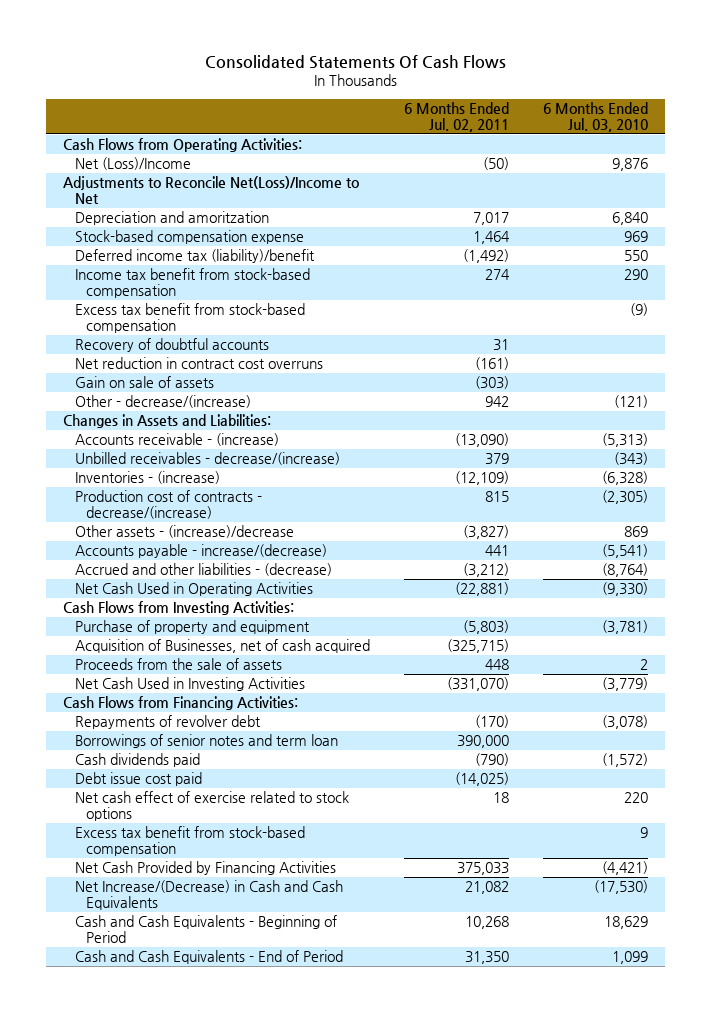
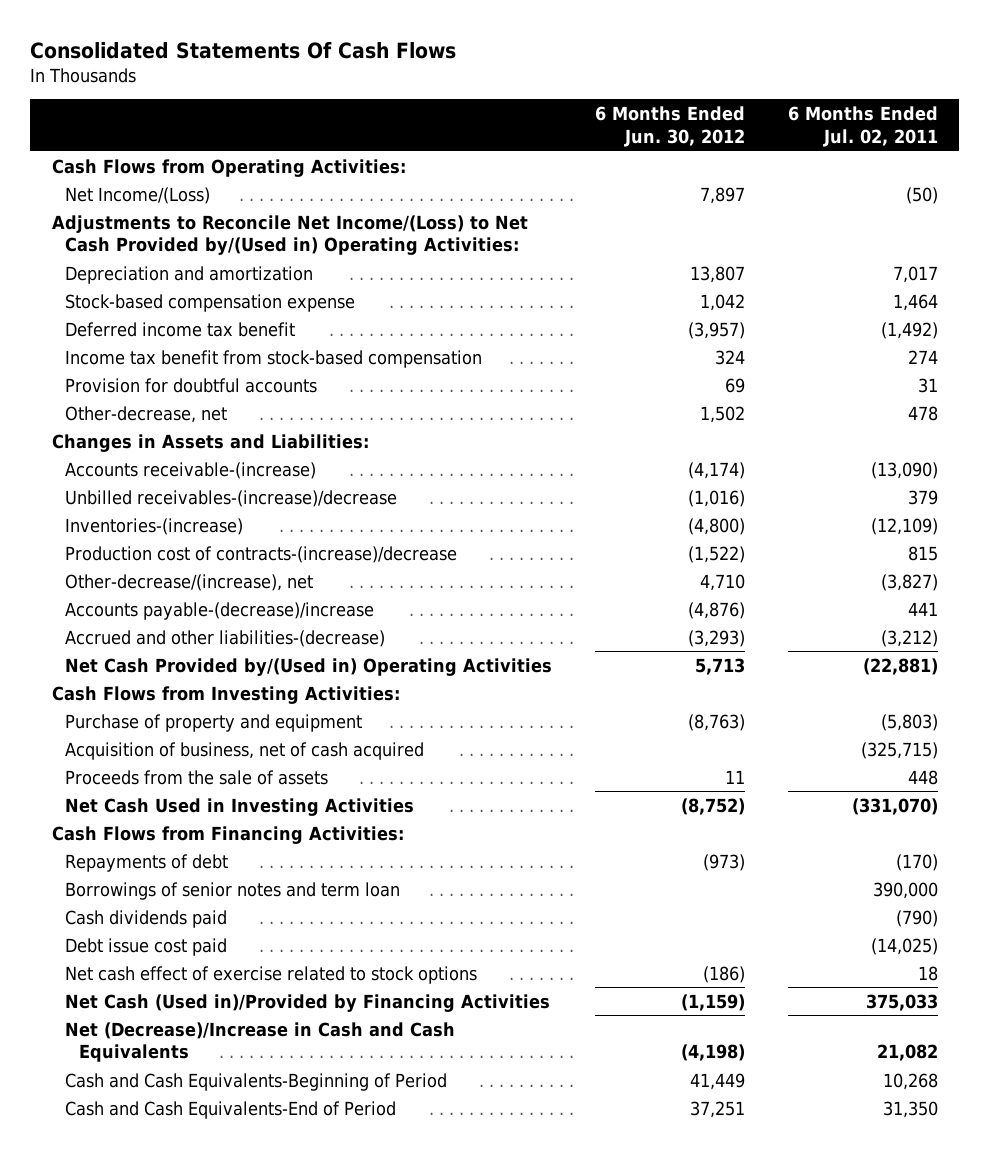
- | 6 Months Ended Jul. 02, 2011 | 6 Months Ended Jul. 03, 2010
+ | 6 Months Ended Jun. 30, 2012 | 6 Months Ended Jul. 02, 2011
- Net (Loss)/Income | (50) | 9,876
- Adjustments to Reconcile Net(Loss)/Income to Net
- Depreciation and amoritzation | 7,017 | 6,840
+ Net Income/(Loss) | 7,897 | (50)
+ Adjustments to Reconcile Net Income/(Loss) to Net Cash Provided by/(Used in) Operating Activities:
+ Depreciation and amortization | 13,807 | 7,017
- Deferred income tax (liability)/benefit | (1,492) | 550
+ Deferred income tax benefit | (3,957) | (1,492)
- Excess tax benefit from stock-based compensation | | (9)
- Recovery of doubtful accounts | 31 |
- Net reduction in contract cost overruns | (161) |
- Gain on sale of assets | (303) |
- Other - decrease/(increase) | 942 | (121)
+ Provision for doubtful accounts | 69 | 31
+ Other-decrease, net | 1,502 | 478
- Accounts receivable - (increase) | (13,090) | (5,313)
- Unbilled receivables - decrease/(increase) | 379 | (343)
- Inventories - (increase) | (12,109) | (6,328)
- Production cost of contracts - decrease/(increase) | 815 | (2,305)
- Other assets - (increase)/decrease | (3,827) | 869
- Accounts payable - increase/(decrease) | 441 | (5,541)
- Accrued and other liabilities - (decrease) | (3,212) | (8,764)
- Net Cash Used in Operating Activities | (22,881) | (9,330)
+ Accounts receivable-(increase) | (4,174) | (13,090)
+ Unbilled receivables-(increase)/decrease | (1,016) | 379
+ Inventories-(increase) | (4,800) | (12,109)
+ Production cost of contracts-(increase)/decrease | (1,522) | 815
+ Other-decrease/(increase), net | 4,710 | (3,827)
+ Accounts payable-(decrease)/increase | (4,876) | 441
+ Accrued and other liabilities-(decrease) | (3,293) | (3,212)
+ Net Cash Provided by/(Used in) Operating Activities | 5,713 | (22,881)
- Acquisition of Businesses, net of cash acquired | (325,715) |
+ Acquisition of business, net of cash acquired | | (325,715)
- Repayments of revolver debt | (170) | (3,078)
+ Repayments of debt | (973) | (170)
- Excess tax benefit from stock-based compensation | | 9
- Net Cash Provided by Financing Activities | 375,033 | (4,421)
- Net Increase/(Decrease) in Cash and Cash Equivalents | 21,082 | (17,530)
- Cash and Cash Equivalents - Beginning of Period | 10,268 | 18,629
- Cash and Cash Equivalents - End of Period | 31,350 | 1,099
+ Net Cash (Used in)/Provided by Financing Activities | (1,159) | 375,033
+ Net (Decrease)/Increase in Cash and Cash Equivalents | (4,198) | 21,082
+ Cash and Cash Equivalents-Beginning of Period | 41,449 | 10,268
+ Cash and Cash Equivalents-End of Period | 37,251 | 31,350

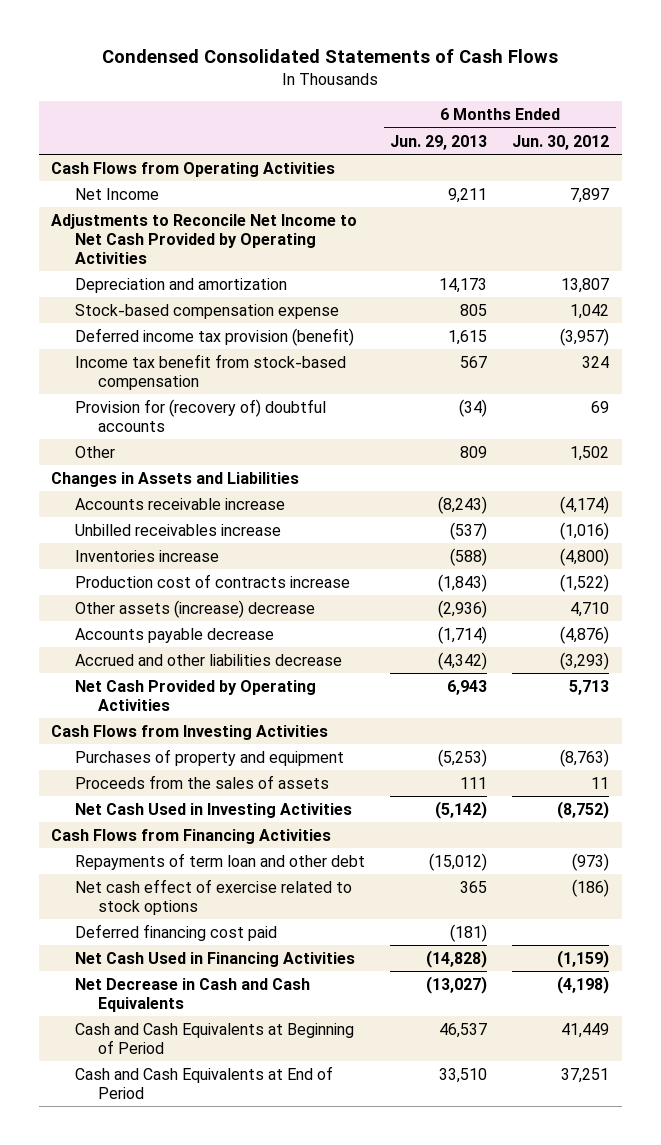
- Consolidated Statements Of Cash Flows
+ Condensed Consolidated Statements of Cash Flows
- | 6 Months Ended Jun. 30, 2012 | 6 Months Ended Jul. 02, 2011
+ | 6 Months Ended Jun. 29, 2013 | 6 Months Ended Jun. 30, 2012
- Cash Flows from Operating Activities:
- Net Income/(Loss) | 7,897 | (50)
- Adjustments to Reconcile Net Income/(Loss) to Net Cash Provided by/(Used in) Operating Activities:
+ Cash Flows from Operating Activities
+ Net Income | 9,211 | 7,897
+ Adjustments to Reconcile Net Income to Net Cash Provided by Operating Activities
- Deferred income tax benefit | (3,957) | (1,492)
+ Deferred income tax provision (benefit) | 1,615 | (3,957)
- Provision for doubtful accounts | 69 | 31
- Other-decrease, net | 1,502 | 478
- Changes in Assets and Liabilities:
- Accounts receivable-(increase) | (4,174) | (13,090)
- Unbilled receivables-(increase)/decrease | (1,016) | 379
- Inventories-(increase) | (4,800) | (12,109)
- Production cost of contracts-(increase)/decrease | (1,522) | 815
- Other-decrease/(increase), net | 4,710 | (3,827)
- Accounts payable-(decrease)/increase | (4,876) | 441
- Accrued and other liabilities-(decrease) | (3,293) | (3,212)
- Net Cash Provided by/(Used in) Operating Activities | 5,713 | (22,881)
- Cash Flows from Investing Activities:
- Purchase of property and equipment | (8,763) | (5,803)
- Acquisition of business, net of cash acquired | | (325,715)
- Proceeds from the sale of assets | 11 | 448
+ Provision for (recovery of) doubtful accounts | (34) | 69
+ Other | 809 | 1,502
+ Changes in Assets and Liabilities
+ Accounts receivable increase | (8,243) | (4,174)
+ Unbilled receivables increase | (537) | (1,016)
+ Inventories increase | (588) | (4,800)
+ Production cost of contracts increase | (1,843) | (1,522)
+ Other assets (increase) decrease | (2,936) | 4,710
+ Accounts payable decrease | (1,714) | (4,876)
+ Accrued and other liabilities decrease | (4,342) | (3,293)
+ Net Cash Provided by Operating Activities | 6,943 | 5,713
+ Cash Flows from Investing Activities
+ Purchases of property and equipment | (5,253) | (8,763)
+ Proceeds from the sales of assets | 111 | 11
- Cash Flows from Financing Activities:
- Repayments of debt | (973) | (170)
- Borrowings of senior notes and term loan | | 390,000
- Cash dividends paid | | (790)
- Debt issue cost paid | | (14,025)
+ Cash Flows from Financing Activities
+ Repayments of term loan and other debt | (15,012) | (973)
- Net Cash (Used in)/Provided by Financing Activities | (1,159) | 375,033
- Net (Decrease)/Increase in Cash and Cash Equivalents | (4,198) | 21,082
- Cash and Cash Equivalents-Beginning of Period | 41,449 | 10,268
- Cash and Cash Equivalents-End of Period | 37,251 | 31,350
+ Deferred financing cost paid | (181) |
+ Net Cash Used in Financing Activities | (14,828) | (1,159)
+ Net Decrease in Cash and Cash Equivalents | (13,027) | (4,198)
+ Cash and Cash Equivalents at Beginning of Period | 46,537 | 41,449
+ Cash and Cash Equivalents at End of Period | 33,510 | 37,251

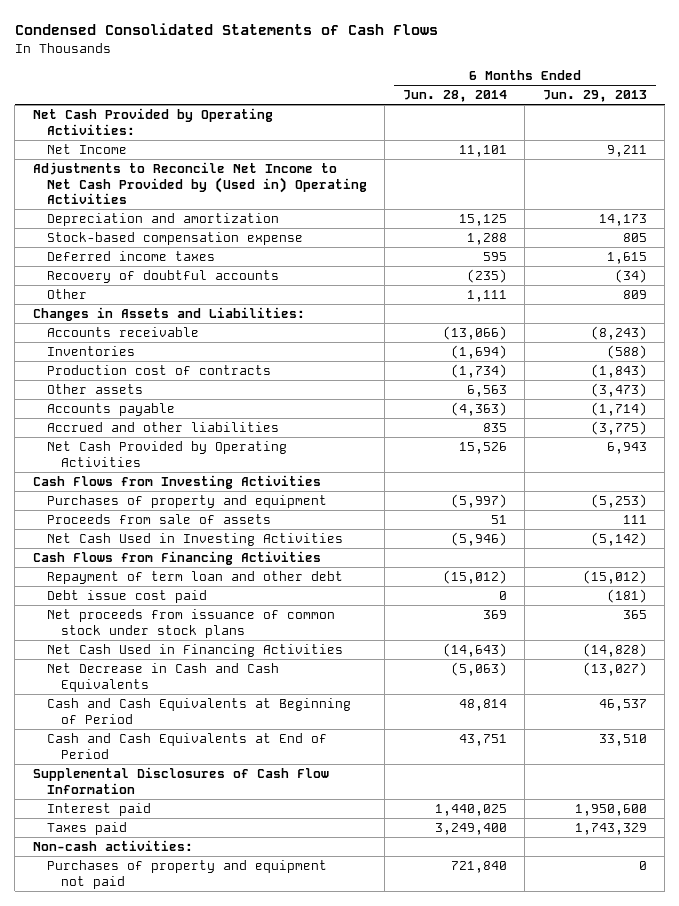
- | 6 Months Ended Jun. 29, 2013 | 6 Months Ended Jun. 30, 2012
+ | 6 Months Ended Jun. 28, 2014 | 6 Months Ended Jun. 29, 2013
- Cash Flows from Operating Activities
+ Net Cash Provided by Operating Activities:
- Adjustments to Reconcile Net Income to Net Cash Provided by Operating Activities
+ Adjustments to Reconcile Net Income to Net Cash Provided by (Used in) Operating Activities
- Deferred income tax provision (benefit) | 1,615 | (3,957)
- Income tax benefit from stock-based compensation | 567 | 324
- Provision for (recovery of) doubtful accounts | (34) | 69
+ Deferred income taxes | 595 | 1,615
+ Recovery of doubtful accounts | (235) | (34)
- Changes in Assets and Liabilities
- Accounts receivable increase | (8,243) | (4,174)
- Unbilled receivables increase | (537) | (1,016)
- Inventories increase | (588) | (4,800)
- Production cost of contracts increase | (1,843) | (1,522)
- Other assets (increase) decrease | (2,936) | 4,710
- Accounts payable decrease | (1,714) | (4,876)
- Accrued and other liabilities decrease | (4,342) | (3,293)
+ Changes in Assets and Liabilities:
+ Accounts receivable | (13,066) | (8,243)
+ Inventories | (1,694) | (588)
+ Production cost of contracts | (1,734) | (1,843)
+ Other assets | 6,563 | (3,473)
+ Accounts payable | (4,363) | (1,714)
+ Accrued and other liabilities | 835 | (3,775)
- Proceeds from the sales of assets | 111 | 11
+ Proceeds from sale of assets | 51 | 111
- Repayments of term loan and other debt | (15,012) | (973)
- Net cash effect of exercise related to stock options | 365 | (186)
- Deferred financing cost paid | (181) |
+ Repayment of term loan and other debt | (15,012) | (15,012)
+ Debt issue cost paid | 0 | (181)
+ Net proceeds from issuance of common stock under stock plans | 369 | 365
+ Supplemental Disclosures of Cash Flow Information
+ Interest paid | 1,440,025 | 1,950,600
+ Taxes paid | 3,249,400 | 1,743,329
+ Non-cash activities:
+ Purchases of property and equipment not paid | 721,840 | 0

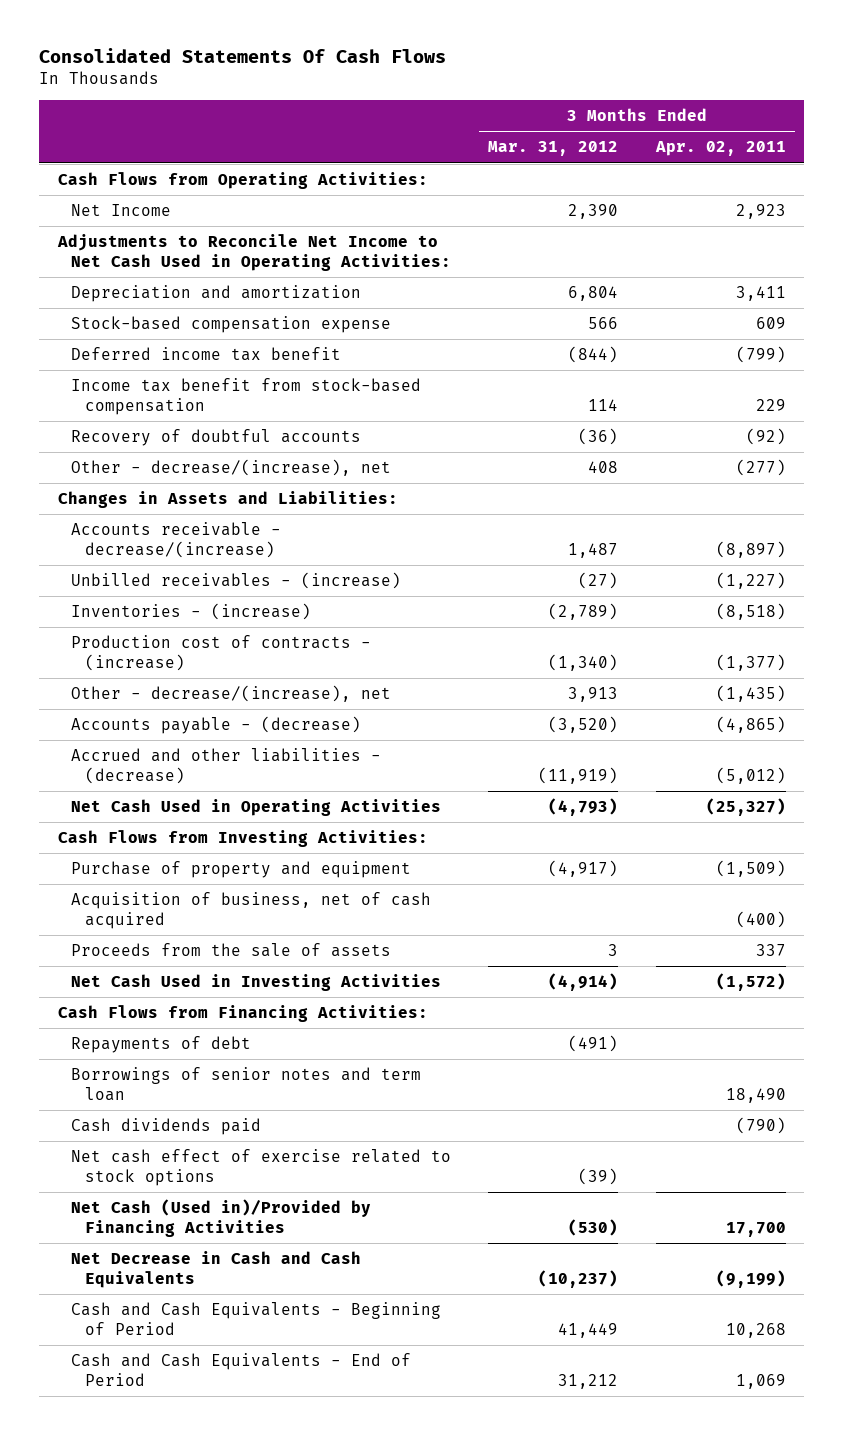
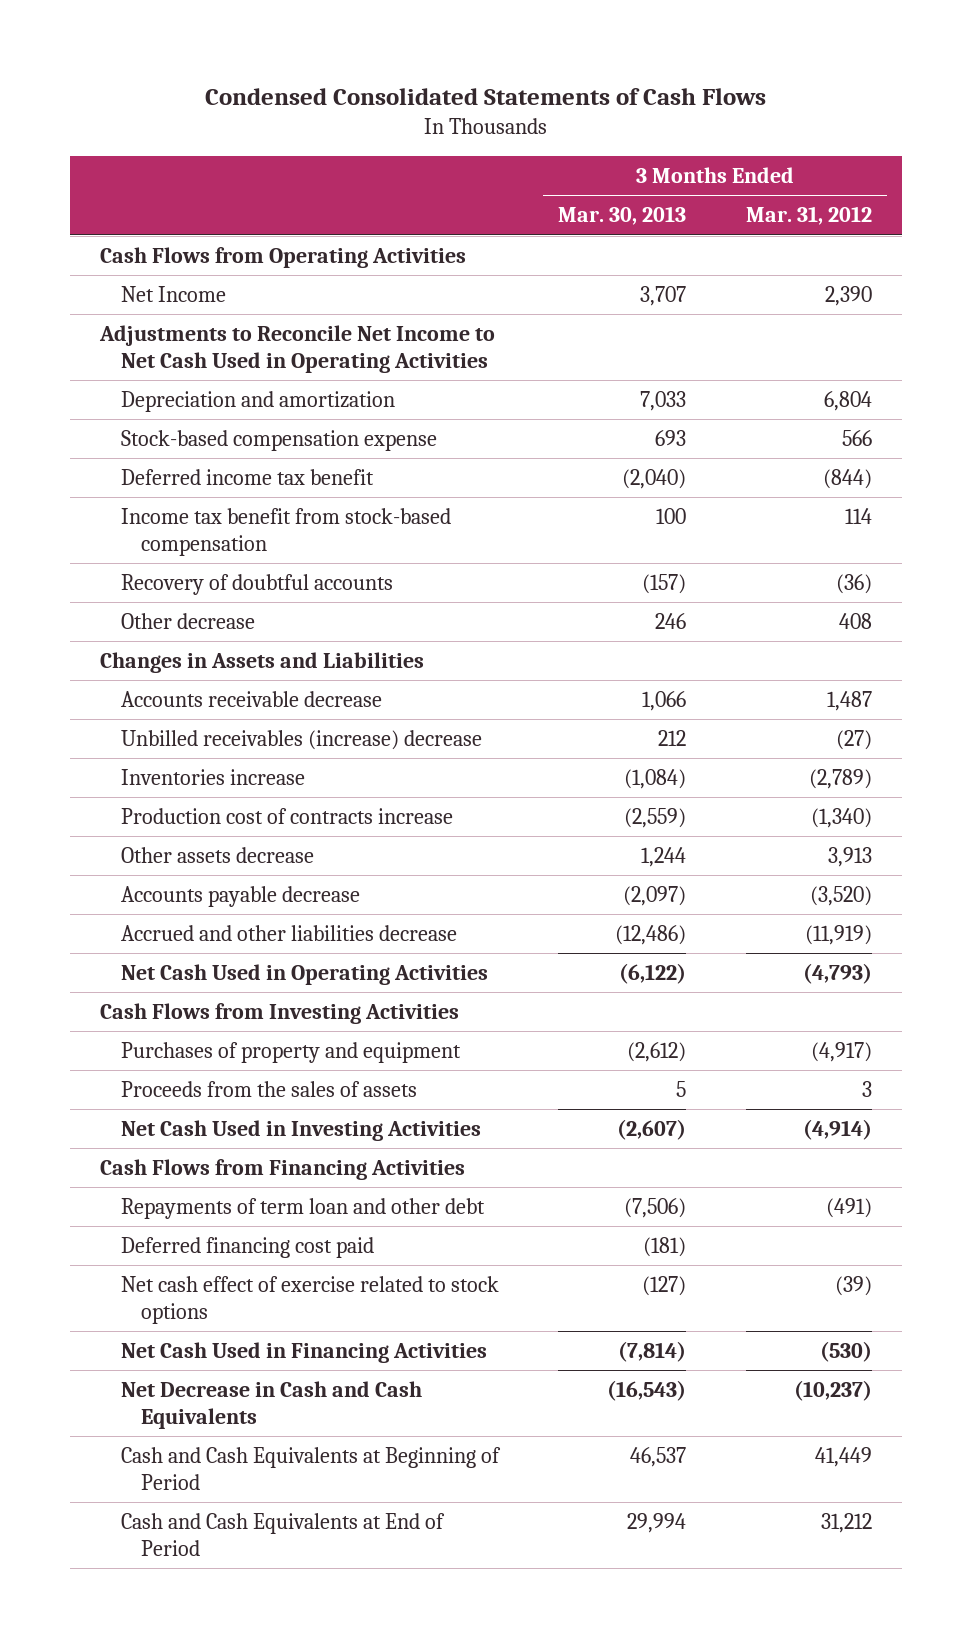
- Consolidated Statements Of Cash Flows
+ Condensed Consolidated Statements of Cash Flows
- | 3 Months Ended Mar. 31, 2012 | 3 Months Ended Apr. 02, 2011
+ | 3 Months Ended Mar. 30, 2013 | 3 Months Ended Mar. 31, 2012
- Cash Flows from Operating Activities:
+ Cash Flows from Operating Activities
- Adjustments to Reconcile Net Income to Net Cash Used in Operating Activities:
+ Adjustments to Reconcile Net Income to Net Cash Used in Operating Activities
- Other - decrease/(increase), net | 408 | (277)
- Changes in Assets and Liabilities:
- Accounts receivable - decrease/(increase) | 1,487 | (8,897)
- Unbilled receivables - (increase) | (27) | (1,227)
- Inventories - (increase) | (2,789) | (8,518)
- Production cost of contracts - (increase) | (1,340) | (1,377)
- Other - decrease/(increase), net | 3,913 | (1,435)
- Accounts payable - (decrease) | (3,520) | (4,865)
- Accrued and other liabilities - (decrease) | (11,919) | (5,012)
+ Other decrease | 246 | 408
+ Changes in Assets and Liabilities
+ Accounts receivable decrease | 1,066 | 1,487
+ Unbilled receivables (increase) decrease | 212 | (27)
+ Inventories increase | (1,084) | (2,789)
+ Production cost of contracts increase | (2,559) | (1,340)
+ Other assets decrease | 1,244 | 3,913
+ Accounts payable decrease | (2,097) | (3,520)
+ Accrued and other liabilities decrease | (12,486) | (11,919)
- Cash Flows from Investing Activities:
- Purchase of property and equipment | (4,917) | (1,509)
- Acquisition of business, net of cash acquired | | (400)
- Proceeds from the sale of assets | 3 | 337
+ Cash Flows from Investing Activities
+ Purchases of property and equipment | (2,612) | (4,917)
+ Proceeds from the sales of assets | 5 | 3
- Cash Flows from Financing Activities:
- Repayments of debt | (491) |
- Borrowings of senior notes and term loan | | 18,490
- Cash dividends paid | | (790)
+ Cash Flows from Financing Activities
+ Repayments of term loan and other debt | (7,506) | (491)
+ Deferred financing cost paid | (181) |
- Net Cash (Used in)/Provided by Financing Activities | (530) | 17,700
+ Net Cash Used in Financing Activities | (7,814) | (530)
- Cash and Cash Equivalents - Beginning of Period | 41,449 | 10,268
- Cash and Cash Equivalents - End of Period | 31,212 | 1,069
+ Cash and Cash Equivalents at Beginning of Period | 46,537 | 41,449
+ Cash and Cash Equivalents at End of Period | 29,994 | 31,212

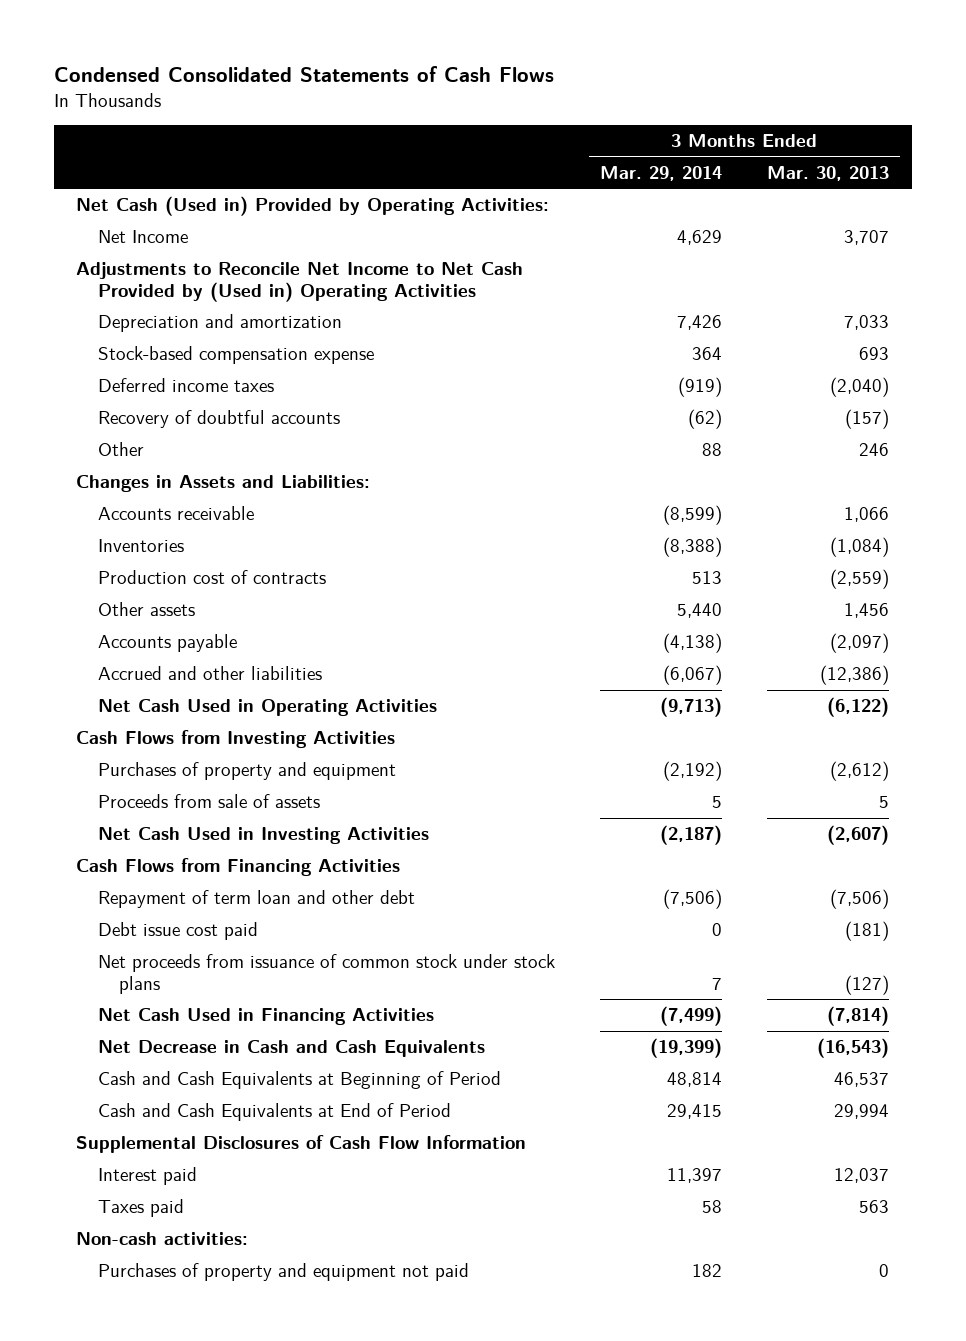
- | 3 Months Ended Mar. 30, 2013 | 3 Months Ended Mar. 31, 2012
+ | 3 Months Ended Mar. 29, 2014 | 3 Months Ended Mar. 30, 2013
- Cash Flows from Operating Activities
+ Net Cash (Used in) Provided by Operating Activities:
- Adjustments to Reconcile Net Income to Net Cash Used in Operating Activities
+ Adjustments to Reconcile Net Income to Net Cash Provided by (Used in) Operating Activities
- Deferred income tax benefit | (2,040) | (844)
- Income tax benefit from stock-based compensation | 100 | 114
+ Deferred income taxes | (919) | (2,040)
- Other decrease | 246 | 408
- Changes in Assets and Liabilities
- Accounts receivable decrease | 1,066 | 1,487
- Unbilled receivables (increase) decrease | 212 | (27)
- Inventories increase | (1,084) | (2,789)
- Production cost of contracts increase | (2,559) | (1,340)
- Other assets decrease | 1,244 | 3,913
- Accounts payable decrease | (2,097) | (3,520)
- Accrued and other liabilities decrease | (12,486) | (11,919)
+ Other | 88 | 246
+ Changes in Assets and Liabilities:
+ Accounts receivable | (8,599) | 1,066
+ Inventories | (8,388) | (1,084)
+ Production cost of contracts | 513 | (2,559)
+ Other assets | 5,440 | 1,456
+ Accounts payable | (4,138) | (2,097)
+ Accrued and other liabilities | (6,067) | (12,386)
- Proceeds from the sales of assets | 5 | 3
+ Proceeds from sale of assets | 5 | 5
- Repayments of term loan and other debt | (7,506) | (491)
- Deferred financing cost paid | (181) |
- Net cash effect of exercise related to stock options | (127) | (39)
+ Repayment of term loan and other debt | (7,506) | (7,506)
+ Debt issue cost paid | 0 | (181)
+ Net proceeds from issuance of common stock under stock plans | 7 | (127)
+ Supplemental Disclosures of Cash Flow Information
+ Interest paid | 11,397 | 12,037
+ Taxes paid | 58 | 563
+ Non-cash activities:
+ Purchases of property and equipment not paid | 182 | 0

